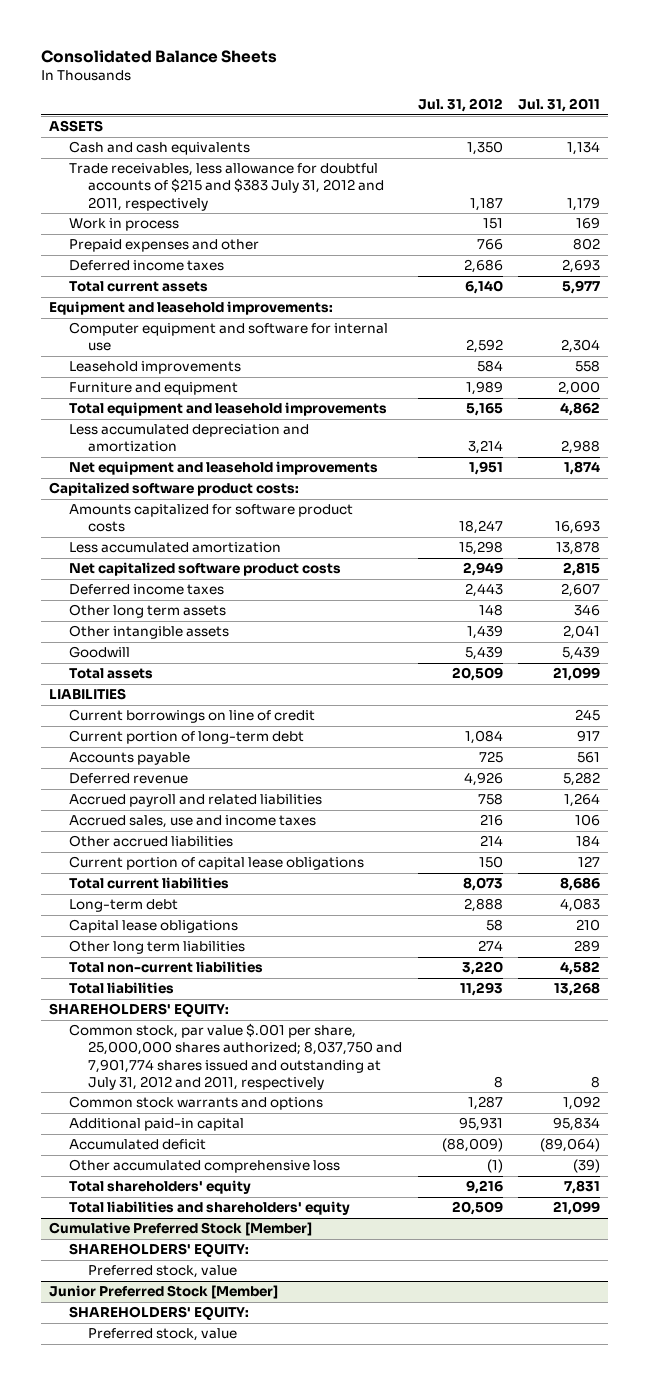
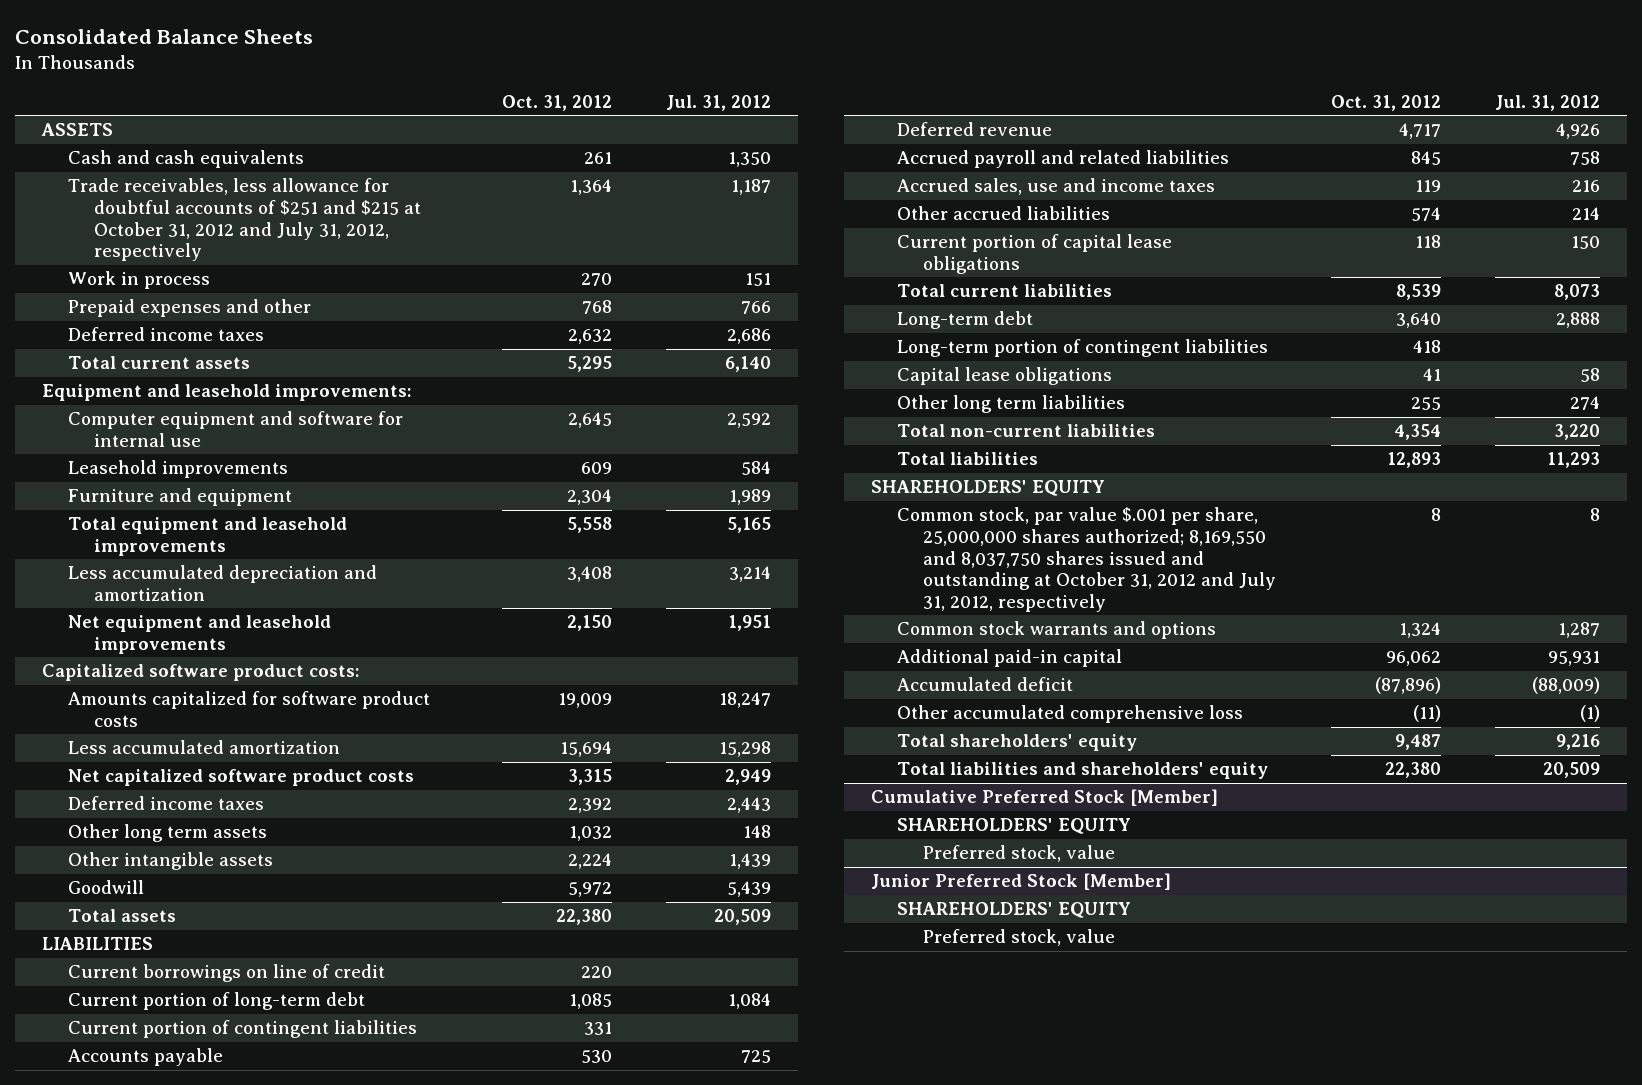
- | Jul. 31, 2012 | Jul. 31, 2011
+ | Oct. 31, 2012 | Jul. 31, 2012
- Trade receivables, less allowance for doubtful accounts of $215 and $383 July 31, 2012 and 2011, respectively | 1,187 | 1,179
+ Trade receivables, less allowance for doubtful accounts of $251 and $215 at October 31, 2012 and July 31, 2012, respectively | 1,364 | 1,187
+ Current portion of contingent liabilities | 331 |
+ Long-term portion of contingent liabilities | 418 |
- SHAREHOLDERS' EQUITY:
- Common stock, par value $.001 per share, 25,000,000 shares authorized; 8,037,750 and 7,901,774 shares issued and outstanding at July 31, 2012 and 2011, respectively | 8 | 8
+ SHAREHOLDERS' EQUITY
+ Common stock, par value $.001 per share, 25,000,000 shares authorized; 8,169,550 and 8,037,750 shares issued and outstanding at October 31, 2012 and July 31, 2012, respectively | 8 | 8
@ Cumulative Preferred Stock [Member]
- SHAREHOLDERS' EQUITY:
+ SHAREHOLDERS' EQUITY
@ Junior Preferred Stock [Member]
- SHAREHOLDERS' EQUITY:
+ SHAREHOLDERS' EQUITY

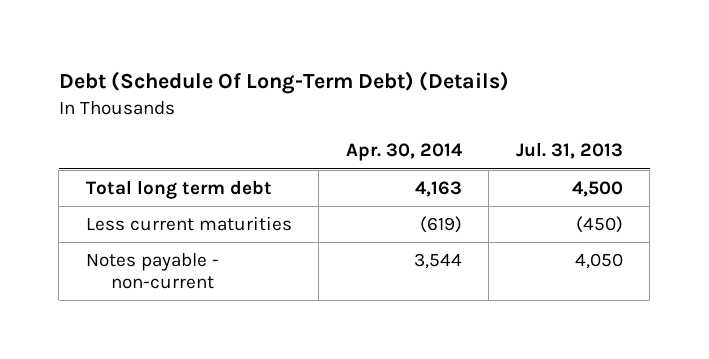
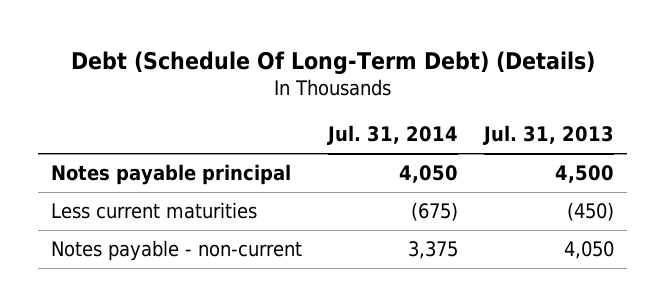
- | Apr. 30, 2014 | Jul. 31, 2013
+ | Jul. 31, 2014 | Jul. 31, 2013
- Total long term debt | 4,163 | 4,500
+ Notes payable principal | 4,050 | 4,500

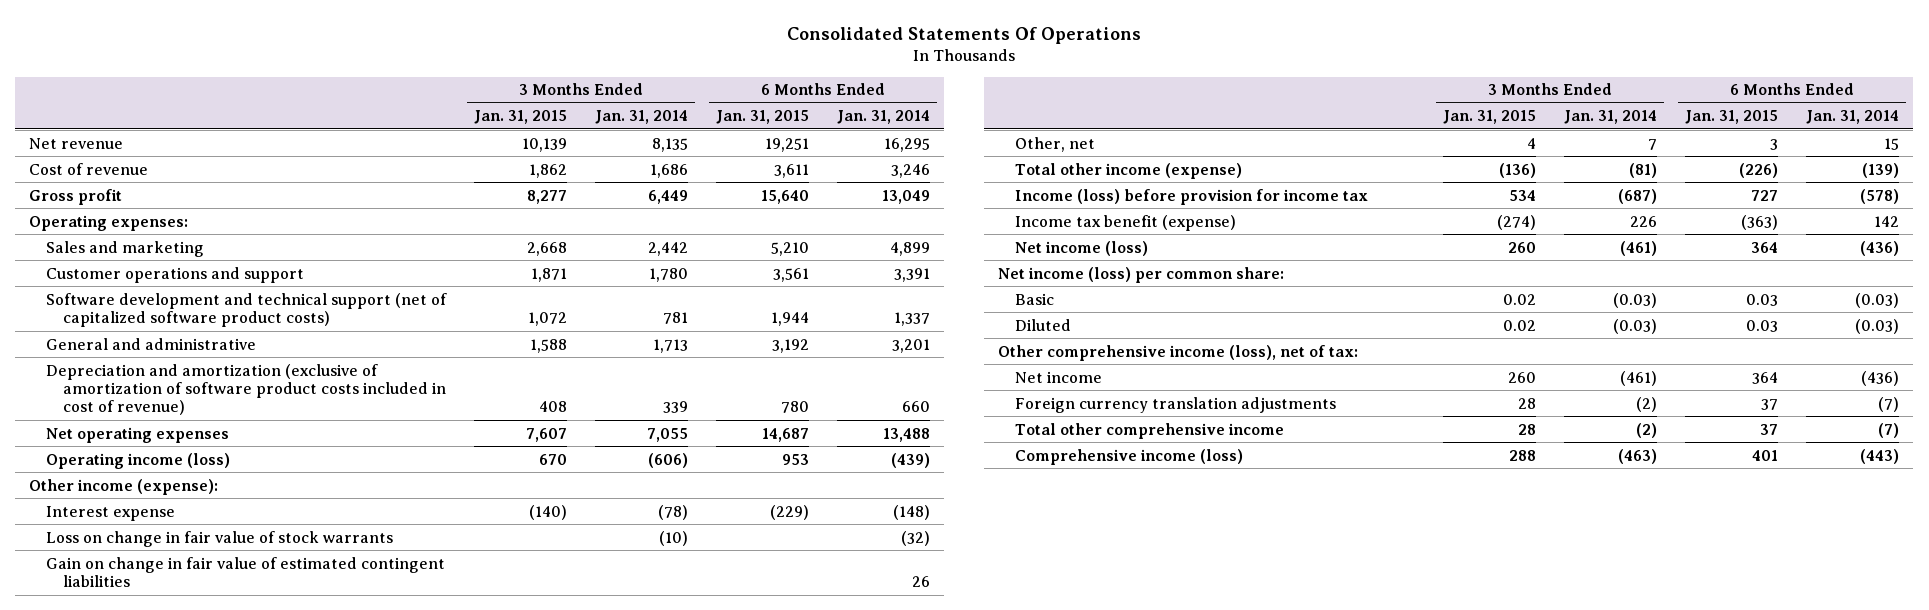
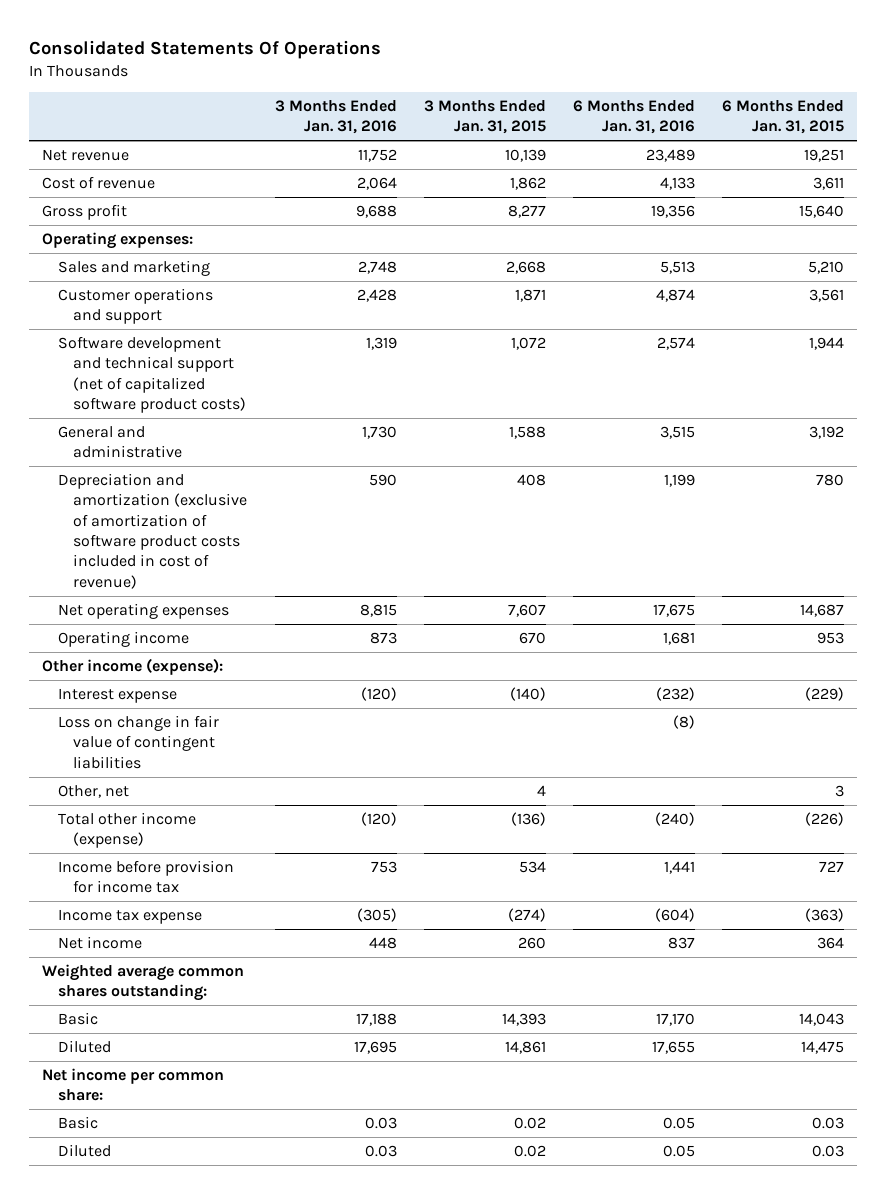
- | 3 Months Ended Jan. 31, 2015 | 3 Months Ended Jan. 31, 2014 | 6 Months Ended Jan. 31, 2015 | 6 Months Ended Jan. 31, 2014
+ | 3 Months Ended Jan. 31, 2016 | 3 Months Ended Jan. 31, 2015 | 6 Months Ended Jan. 31, 2016 | 6 Months Ended Jan. 31, 2015
- Operating income (loss) | 670 | (606) | 953 | (439)
+ Operating income | 873 | 670 | 1,681 | 953
- Loss on change in fair value of stock warrants | | (10) | | (32)
- Gain on change in fair value of estimated contingent liabilities | | | | 26
+ Loss on change in fair value of contingent liabilities | | | (8) |
- Income (loss) before provision for income tax | 534 | (687) | 727 | (578)
- Income tax benefit (expense) | (274) | 226 | (363) | 142
- Net income (loss) | 260 | (461) | 364 | (436)
- Net income (loss) per common share:
+ Income before provision for income tax | 753 | 534 | 1,441 | 727
+ Income tax expense | (305) | (274) | (604) | (363)
moved up: Net income | 448 | 260 | 837 | 364
+ Weighted average common shares outstanding:
+ Basic | 17,188 | 14,393 | 17,170 | 14,043
+ Diluted | 17,695 | 14,861 | 17,655 | 14,475
+ Net income per common share:
- Other comprehensive income (loss), net of tax:
- Foreign currency translation adjustments | 28 | (2) | 37 | (7)
- Total other comprehensive income | 28 | (2) | 37 | (7)
- Comprehensive income (loss) | 288 | (463) | 401 | (443)

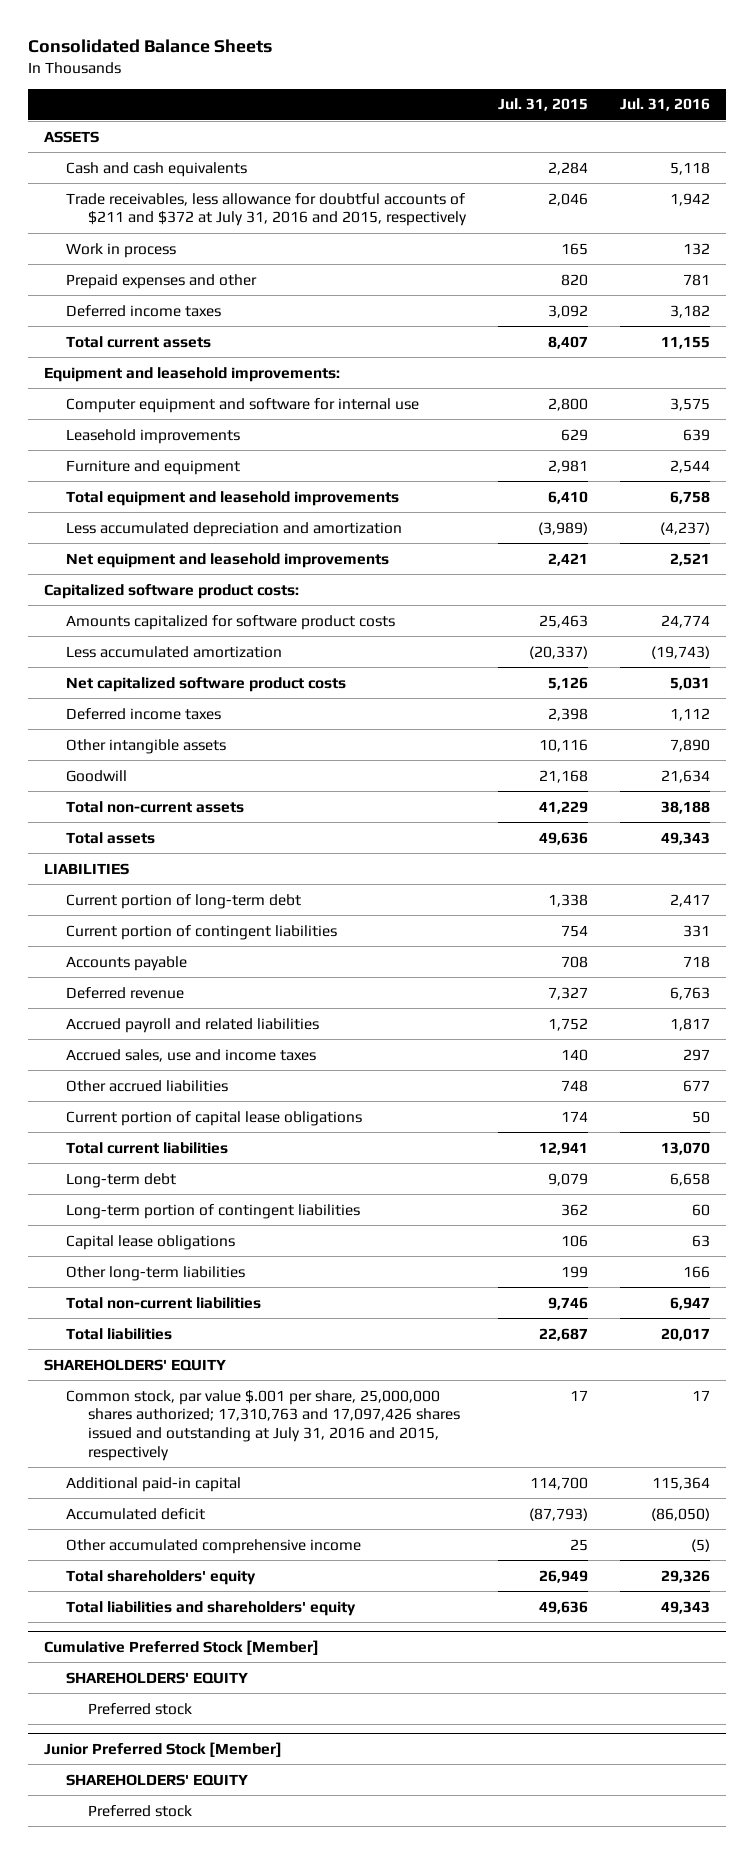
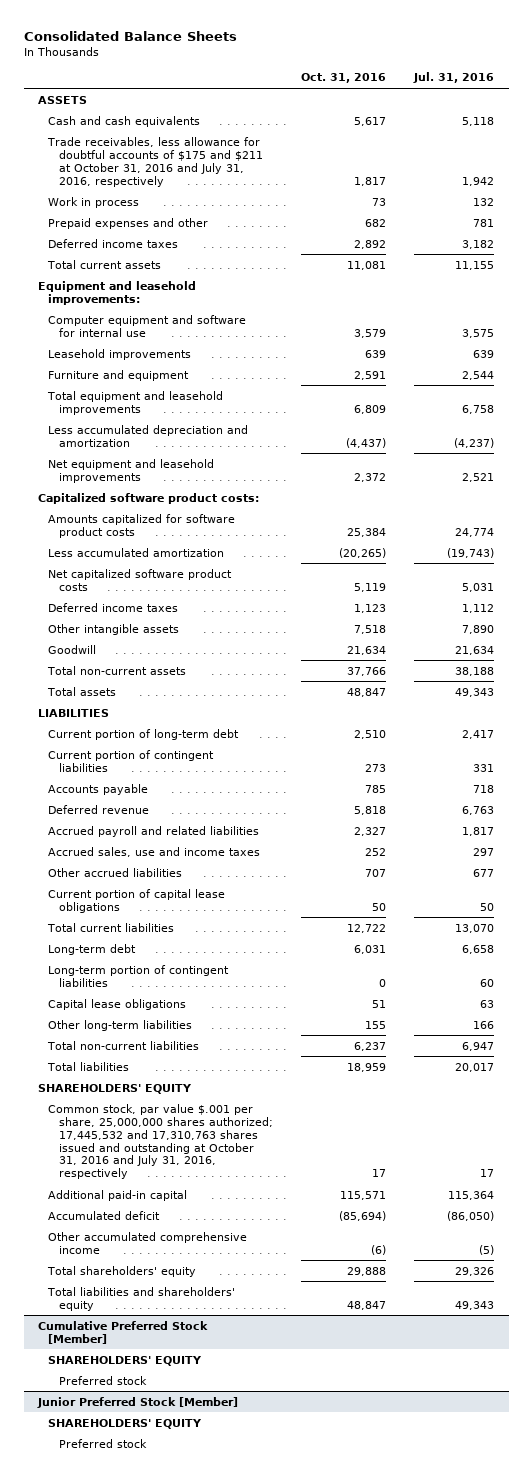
- | Jul. 31, 2015 | Jul. 31, 2016
+ | Oct. 31, 2016 | Jul. 31, 2016
- Trade receivables, less allowance for doubtful accounts of $211 and $372 at July 31, 2016 and 2015, respectively | 2,046 | 1,942
+ Trade receivables, less allowance for doubtful accounts of $175 and $211 at October 31, 2016 and July 31, 2016, respectively | 1,817 | 1,942
- Common stock, par value $.001 per share, 25,000,000 shares authorized; 17,310,763 and 17,097,426 shares issued and outstanding at July 31, 2016 and 2015, respectively | 17 | 17
+ Common stock, par value $.001 per share, 25,000,000 shares authorized; 17,445,532 and 17,310,763 shares issued and outstanding at October 31, 2016 and July 31, 2016, respectively | 17 | 17

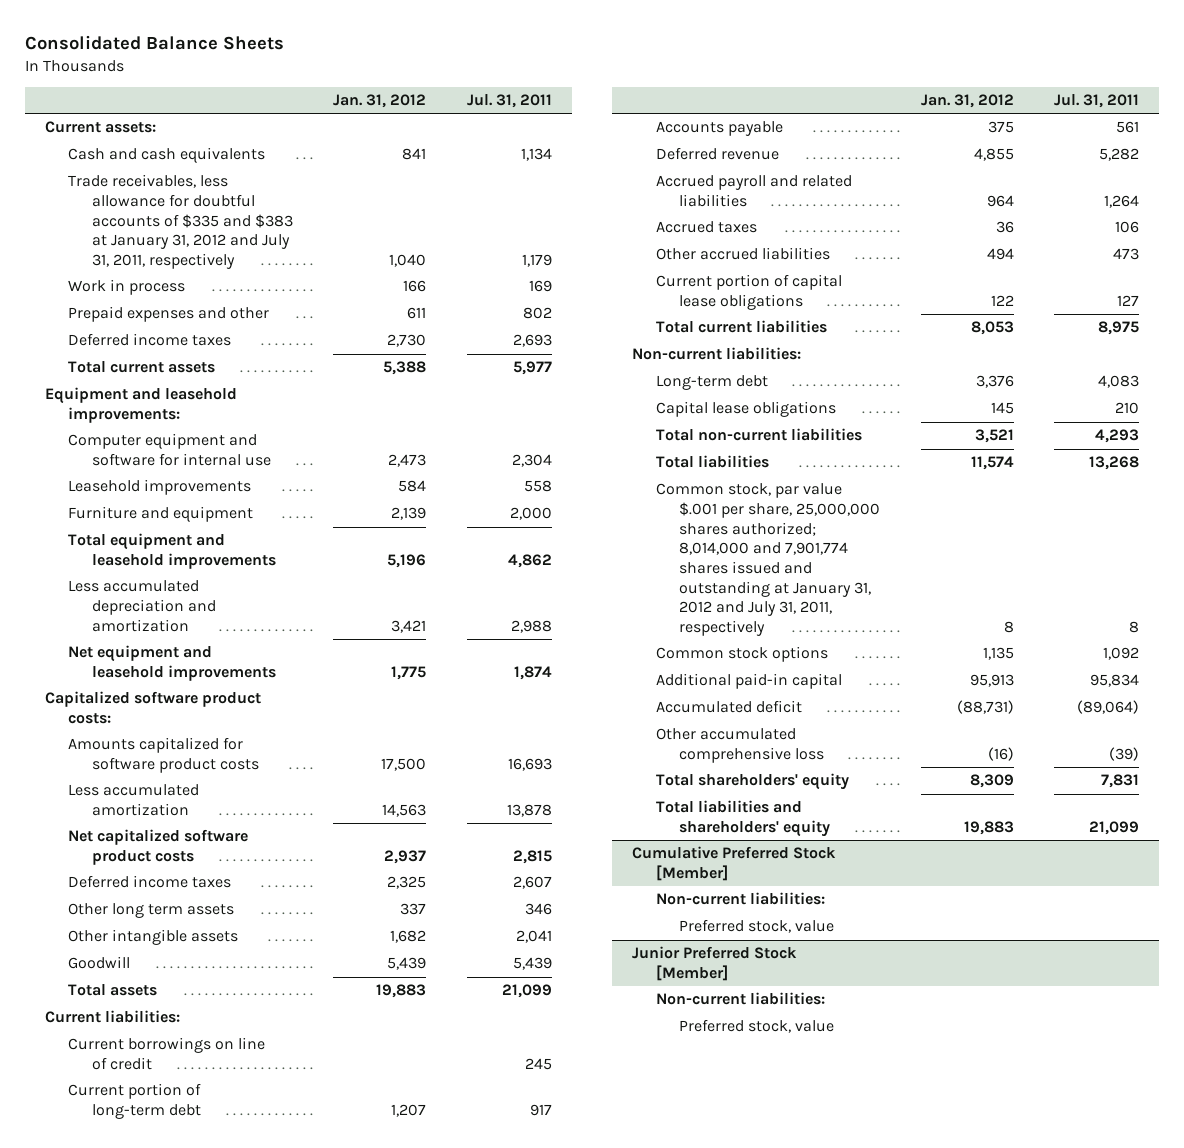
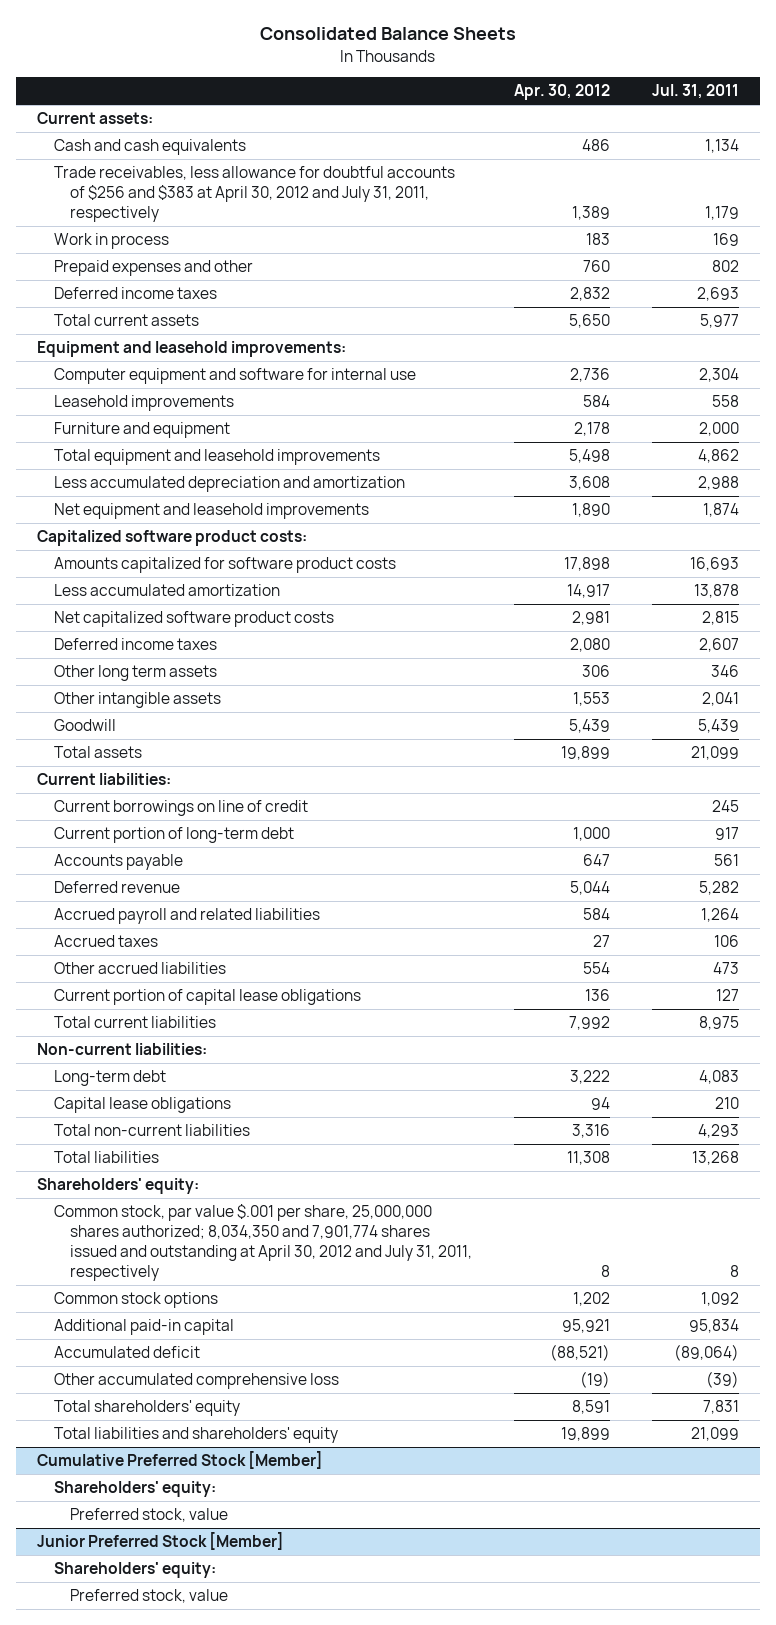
- | Jan. 31, 2012 | Jul. 31, 2011
+ | Apr. 30, 2012 | Jul. 31, 2011
- Trade receivables, less allowance for doubtful accounts of $335 and $383 at January 31, 2012 and July 31, 2011, respectively | 1,040 | 1,179
+ Trade receivables, less allowance for doubtful accounts of $256 and $383 at April 30, 2012 and July 31, 2011, respectively | 1,389 | 1,179
- Common stock, par value $.001 per share, 25,000,000 shares authorized; 8,014,000 and 7,901,774 shares issued and outstanding at January 31, 2012 and July 31, 2011, respectively | 8 | 8
+ Shareholders' equity:
+ Common stock, par value $.001 per share, 25,000,000 shares authorized; 8,034,350 and 7,901,774 shares issued and outstanding at April 30, 2012 and July 31, 2011, respectively | 8 | 8
@ Cumulative Preferred Stock [Member]
- Non-current liabilities:
+ Shareholders' equity:
@ Junior Preferred Stock [Member]
- Non-current liabilities:
+ Shareholders' equity:

